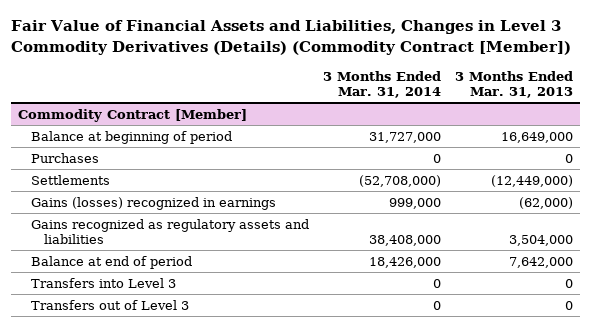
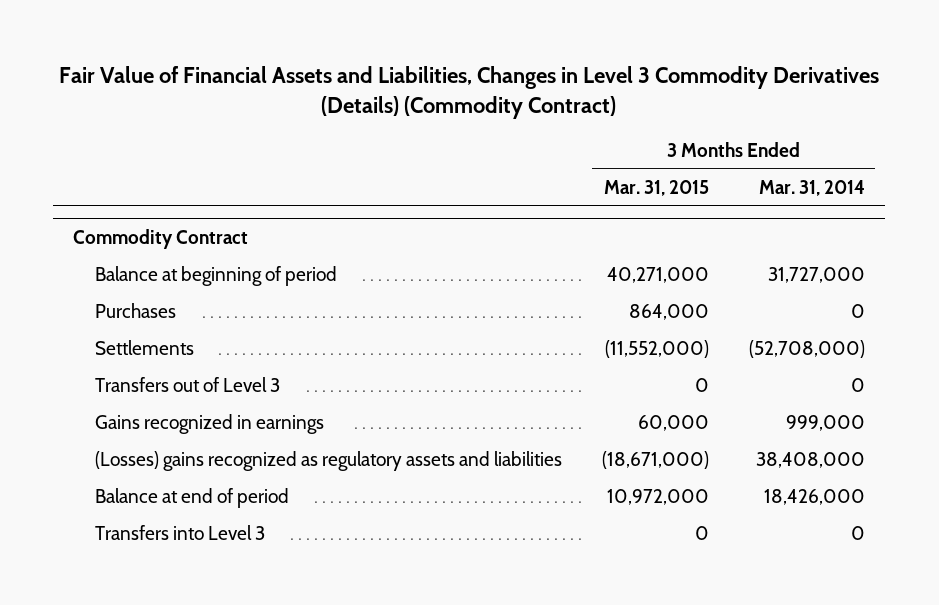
- Fair Value of Financial Assets and Liabilities, Changes in Level 3 Commodity Derivatives (Details) (Commodity Contract [Member])
+ Fair Value of Financial Assets and Liabilities, Changes in Level 3 Commodity Derivatives (Details) (Commodity Contract)
- | 3 Months Ended Mar. 31, 2014 | 3 Months Ended Mar. 31, 2013
+ | 3 Months Ended Mar. 31, 2015 | 3 Months Ended Mar. 31, 2014
- Commodity Contract [Member]
+ Commodity Contract
- Gains (losses) recognized in earnings | 999,000 | (62,000)
- Gains recognized as regulatory assets and liabilities | 38,408,000 | 3,504,000
+ Transfers out of Level 3 | 0 | 0
+ Gains recognized in earnings | 60,000 | 999,000
+ (Losses) gains recognized as regulatory assets and liabilities | (18,671,000) | 38,408,000
- Transfers out of Level 3 | 0 | 0

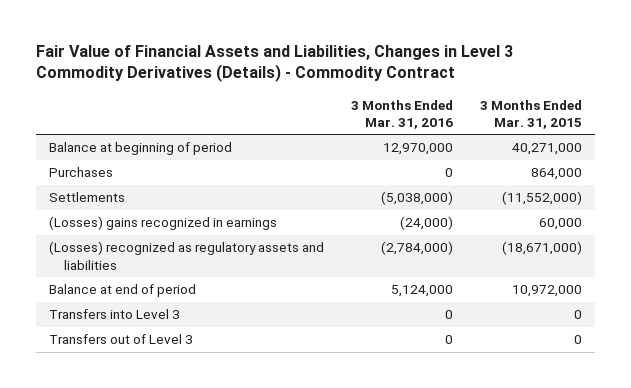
- Fair Value of Financial Assets and Liabilities, Changes in Level 3 Commodity Derivatives (Details) (Commodity Contract)
+ Fair Value of Financial Assets and Liabilities, Changes in Level 3 Commodity Derivatives (Details) - Commodity Contract
- | 3 Months Ended Mar. 31, 2015 | 3 Months Ended Mar. 31, 2014
+ | 3 Months Ended Mar. 31, 2016 | 3 Months Ended Mar. 31, 2015
- Commodity Contract
- Transfers out of Level 3 | 0 | 0
- Gains recognized in earnings | 60,000 | 999,000
- (Losses) gains recognized as regulatory assets and liabilities | (18,671,000) | 38,408,000
+ (Losses) gains recognized in earnings | (24,000) | 60,000
+ (Losses) recognized as regulatory assets and liabilities | (2,784,000) | (18,671,000)
+ Transfers out of Level 3 | 0 | 0

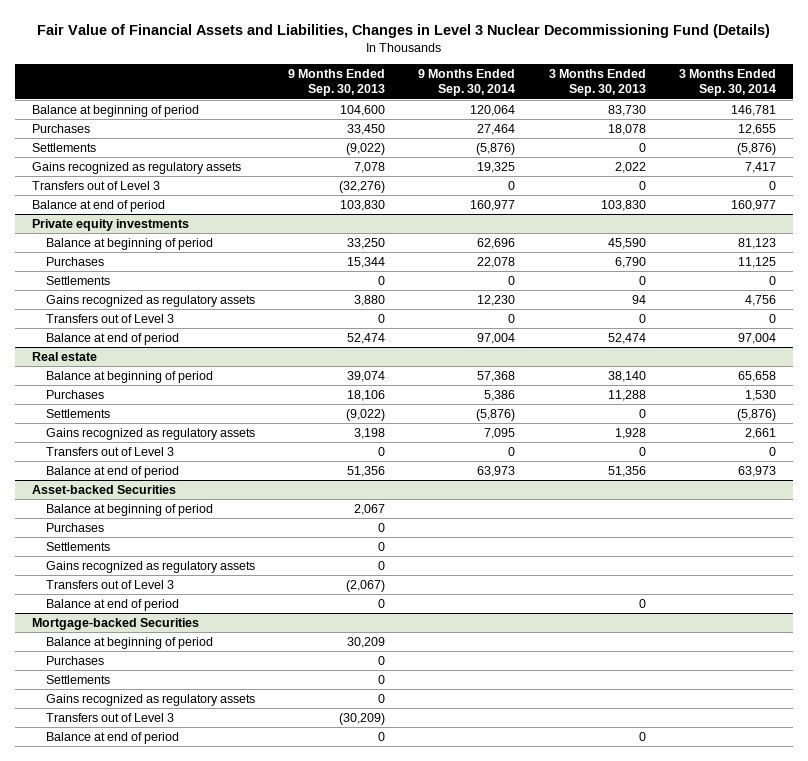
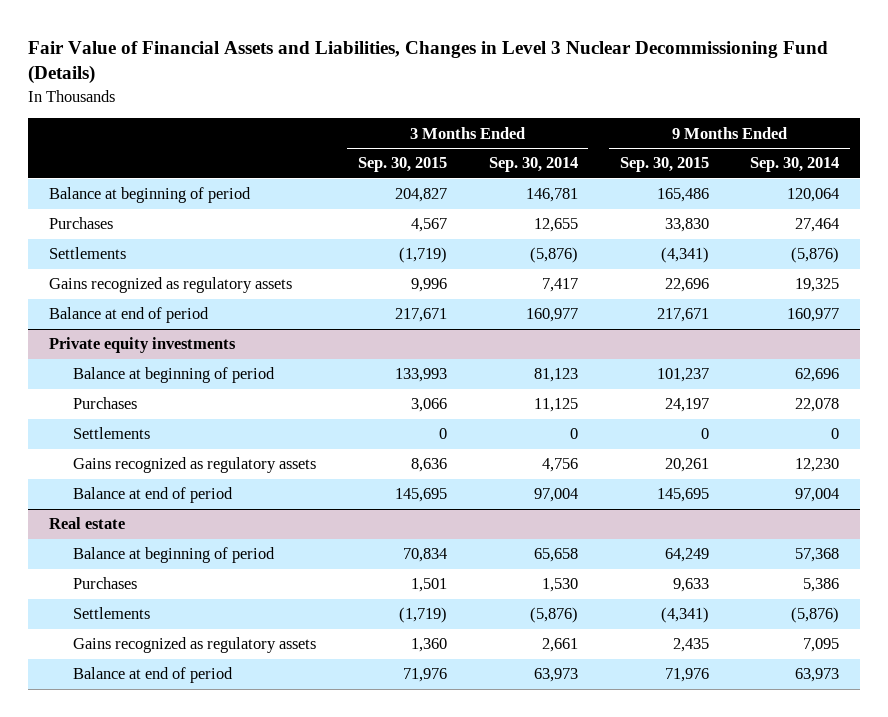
- | 9 Months Ended Sep. 30, 2013 | 9 Months Ended Sep. 30, 2014 | 3 Months Ended Sep. 30, 2013 | 3 Months Ended Sep. 30, 2014
+ | 3 Months Ended Sep. 30, 2015 | 3 Months Ended Sep. 30, 2014 | 9 Months Ended Sep. 30, 2015 | 9 Months Ended Sep. 30, 2014
- Transfers out of Level 3 | (32,276) | 0 | 0 | 0
@ Private equity investments
- Transfers out of Level 3 | 0 | 0 | 0 | 0
@ Real estate
- Transfers out of Level 3 | 0 | 0 | 0 | 0
- Asset-backed Securities
- Balance at beginning of period | 2,067 | | |
- Purchases | 0 | | |
- Settlements | 0 | | |
- Gains recognized as regulatory assets | 0 | | |
- Transfers out of Level 3 | (2,067) | | |
- Balance at end of period | 0 | | 0 |
- Mortgage-backed Securities
- Balance at beginning of period | 30,209 | | |
- Purchases | 0 | | |
- Settlements | 0 | | |
- Gains recognized as regulatory assets | 0 | | |
- Transfers out of Level 3 | (30,209) | | |
- Balance at end of period | 0 | | 0 |

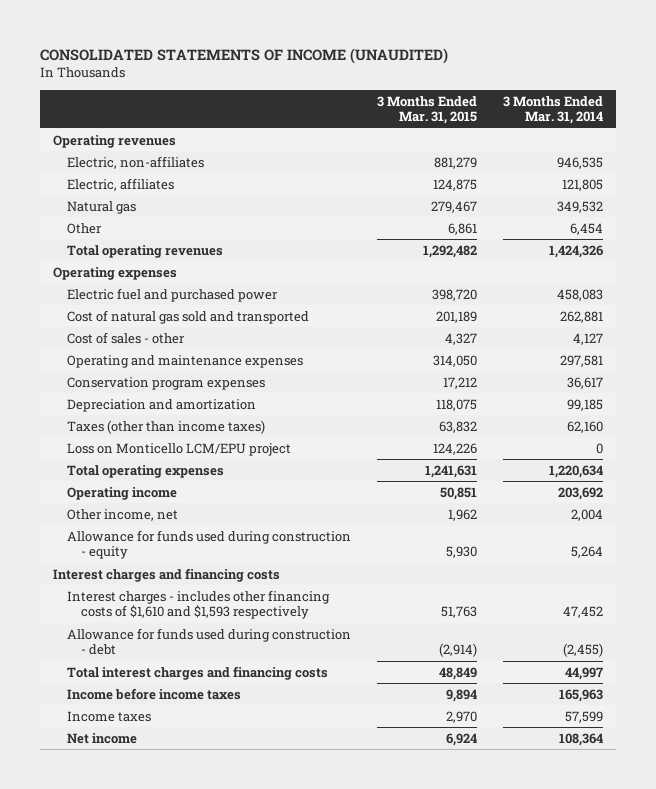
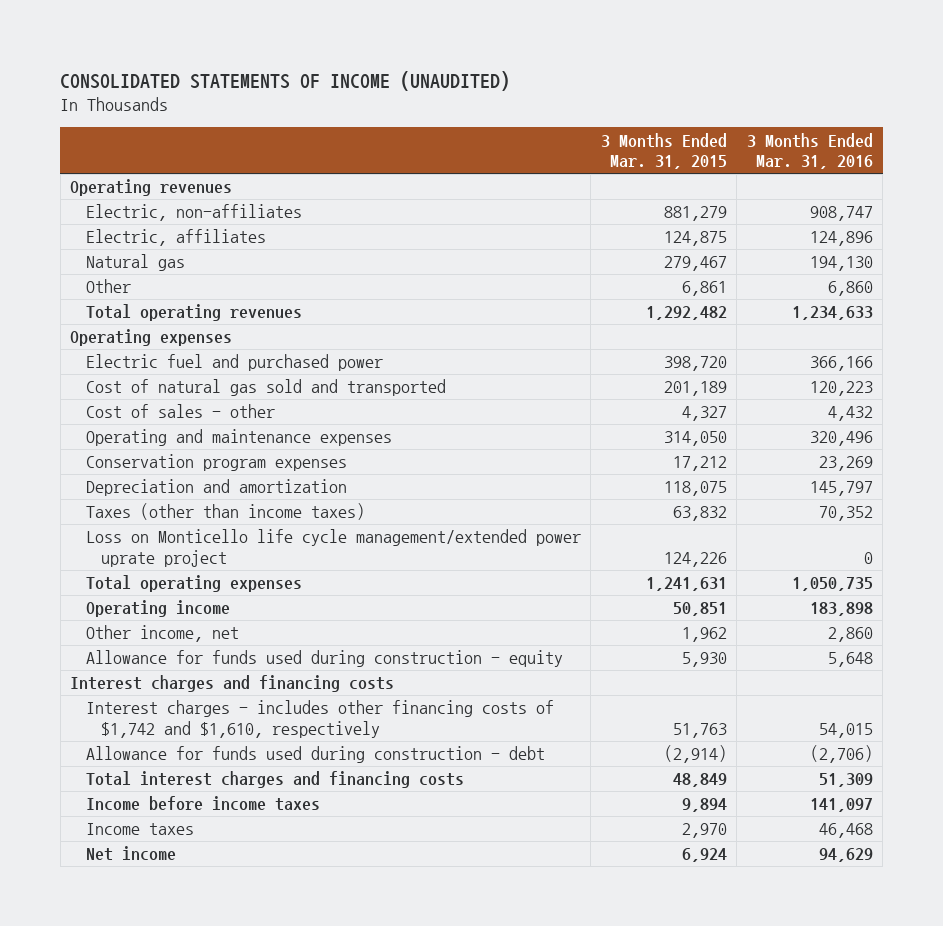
- | 3 Months Ended Mar. 31, 2015 | 3 Months Ended Mar. 31, 2014
+ | 3 Months Ended Mar. 31, 2015 | 3 Months Ended Mar. 31, 2016
- Loss on Monticello LCM/EPU project | 124,226 | 0
+ Loss on Monticello life cycle management/extended power uprate project | 124,226 | 0
- Interest charges - includes other financing costs of $1,610 and $1,593 respectively | 51,763 | 47,452
+ Interest charges - includes other financing costs of $1,742 and $1,610, respectively | 51,763 | 54,015

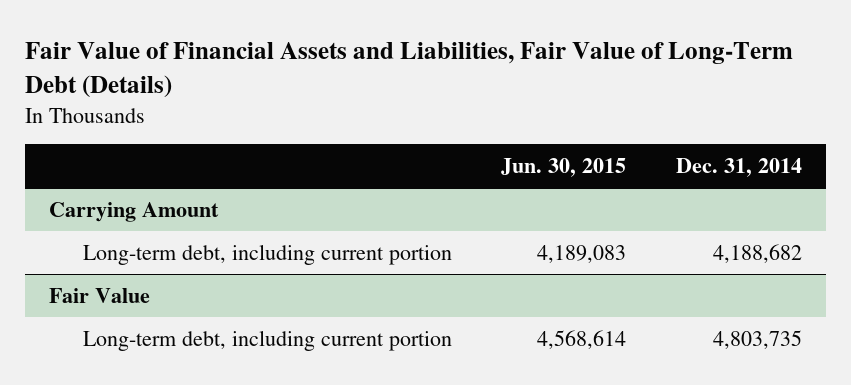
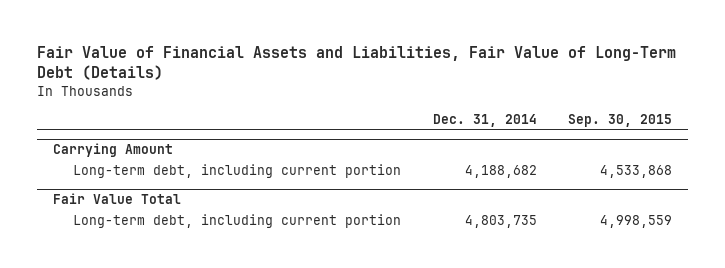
- | Jun. 30, 2015 | Dec. 31, 2014
+ | Dec. 31, 2014 | Sep. 30, 2015
- Fair Value
+ Fair Value Total

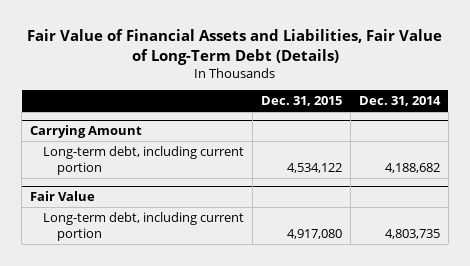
- | Dec. 31, 2014 | Sep. 30, 2015
+ | Dec. 31, 2015 | Dec. 31, 2014
- Fair Value Total
+ Fair Value

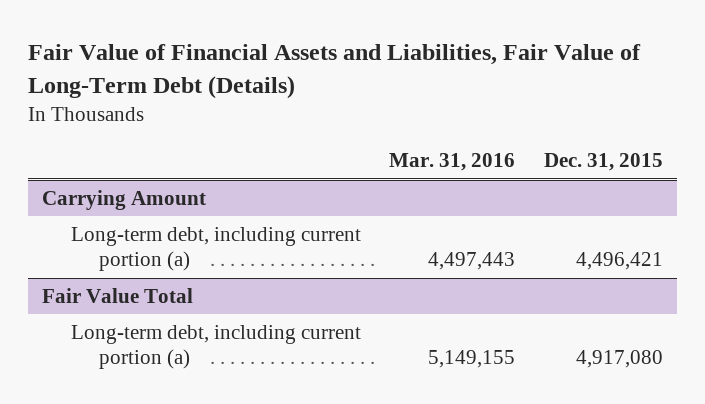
- | Dec. 31, 2015 | Dec. 31, 2014
+ | Mar. 31, 2016 | Dec. 31, 2015
@ Carrying Amount
- Long-term debt, including current portion | 4,534,122 | 4,188,682
- Fair Value
- Long-term debt, including current portion | 4,917,080 | 4,803,735
@ Carrying Amount
+ Long-term debt, including current portion (a) | 4,497,443 | 4,496,421
+ Fair Value Total
+ Long-term debt, including current portion (a) | 5,149,155 | 4,917,080

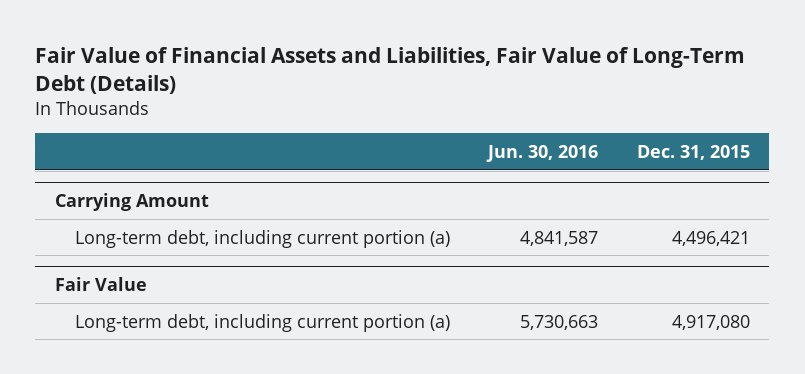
- | Mar. 31, 2016 | Dec. 31, 2015
+ | Jun. 30, 2016 | Dec. 31, 2015
- Fair Value Total
+ Fair Value

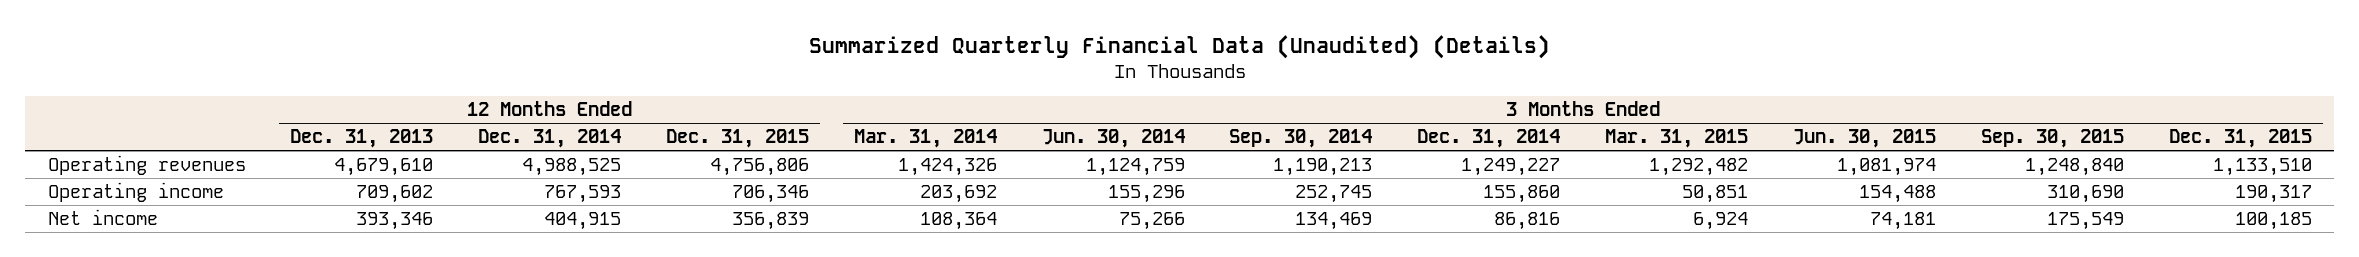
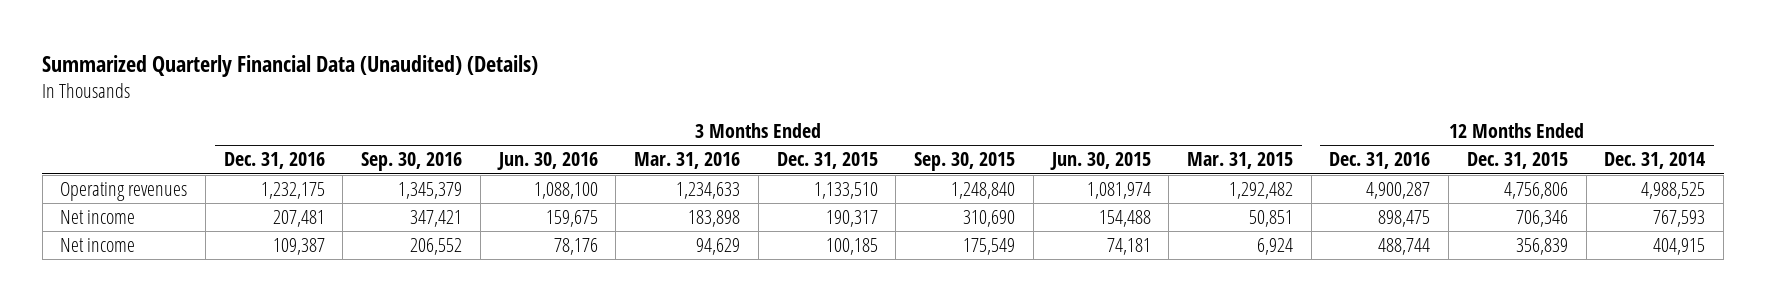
- | 12 Months Ended Dec. 31, 2013 | 12 Months Ended Dec. 31, 2014 | 12 Months Ended Dec. 31, 2015 | 3 Months Ended Mar. 31, 2014 | 3 Months Ended Jun. 30, 2014 | 3 Months Ended Sep. 30, 2014 | 3 Months Ended Dec. 31, 2014 | 3 Months Ended Mar. 31, 2015 | 3 Months Ended Jun. 30, 2015 | 3 Months Ended Sep. 30, 2015 | 3 Months Ended Dec. 31, 2015
+ | 3 Months Ended Dec. 31, 2016 | 3 Months Ended Sep. 30, 2016 | 3 Months Ended Jun. 30, 2016 | 3 Months Ended Mar. 31, 2016 | 3 Months Ended Dec. 31, 2015 | 3 Months Ended Sep. 30, 2015 | 3 Months Ended Jun. 30, 2015 | 3 Months Ended Mar. 31, 2015 | 12 Months Ended Dec. 31, 2016 | 12 Months Ended Dec. 31, 2015 | 12 Months Ended Dec. 31, 2014
- Operating income | 709,602 | 767,593 | 706,346 | 203,692 | 155,296 | 252,745 | 155,860 | 50,851 | 154,488 | 310,690 | 190,317
+ Net income | 207,481 | 347,421 | 159,675 | 183,898 | 190,317 | 310,690 | 154,488 | 50,851 | 898,475 | 706,346 | 767,593

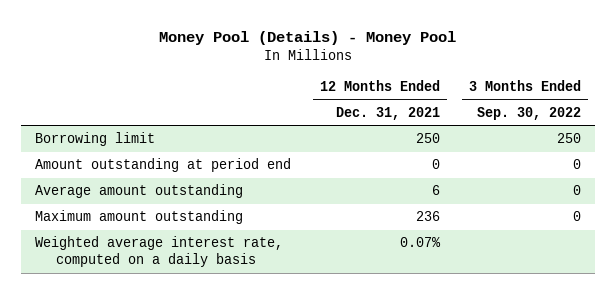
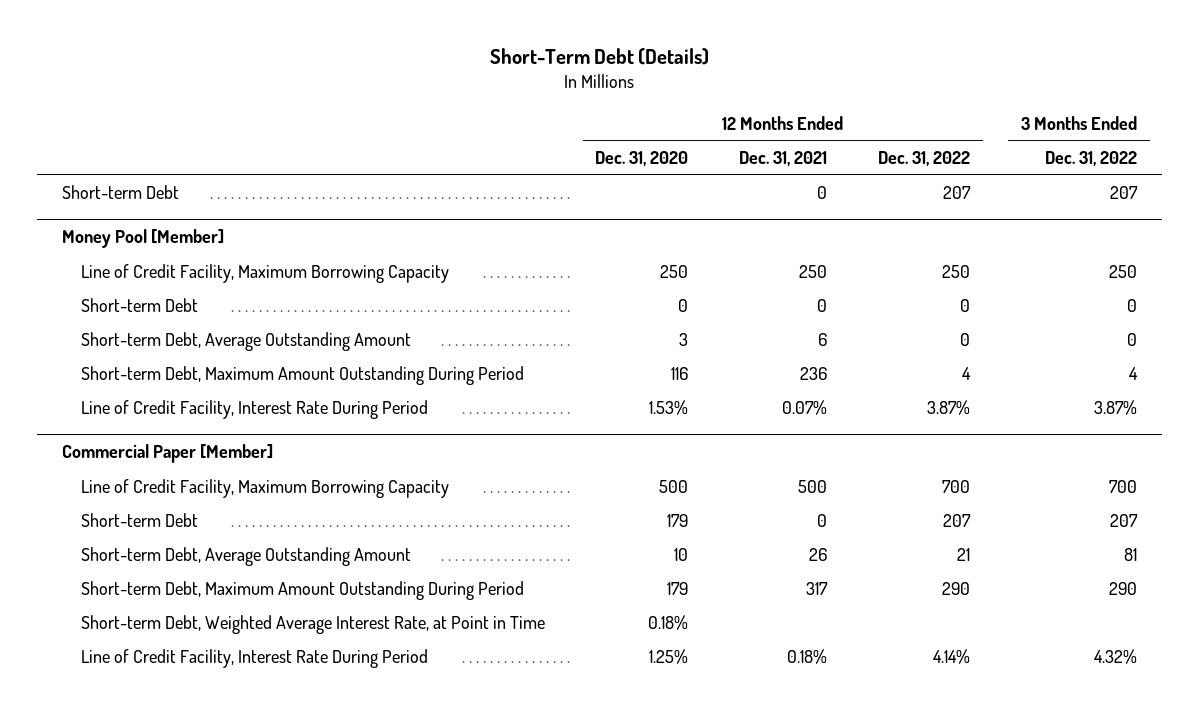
- Money Pool (Details) - Money Pool
+ Short-Term Debt (Details)
- | 12 Months Ended Dec. 31, 2021 | 3 Months Ended Sep. 30, 2022
+ | 12 Months Ended Dec. 31, 2020 | 12 Months Ended Dec. 31, 2021 | 12 Months Ended Dec. 31, 2022 | 3 Months Ended Dec. 31, 2022
- Borrowing limit | 250 | 250
- Amount outstanding at period end | 0 | 0
- Average amount outstanding | 6 | 0
- Maximum amount outstanding | 236 | 0
- Weighted average interest rate, computed on a daily basis | 0.07% |
+ Short-term Debt | | 0 | 207 | 207
+ Money Pool [Member]
+ Line of Credit Facility, Maximum Borrowing Capacity | 250 | 250 | 250 | 250
+ Short-term Debt | 0 | 0 | 0 | 0
+ Short-term Debt, Average Outstanding Amount | 3 | 6 | 0 | 0
+ Short-term Debt, Maximum Amount Outstanding During Period | 116 | 236 | 4 | 4
+ Line of Credit Facility, Interest Rate During Period | 1.53% | 0.07% | 3.87% | 3.87%
+ Commercial Paper [Member]
+ Line of Credit Facility, Maximum Borrowing Capacity | 500 | 500 | 700 | 700
+ Short-term Debt | 179 | 0 | 207 | 207
+ Short-term Debt, Average Outstanding Amount | 10 | 26 | 21 | 81
+ Short-term Debt, Maximum Amount Outstanding During Period | 179 | 317 | 290 | 290
+ Short-term Debt, Weighted Average Interest Rate, at Point in Time | 0.18% | | |
+ Line of Credit Facility, Interest Rate During Period | 1.25% | 0.18% | 4.14% | 4.32%

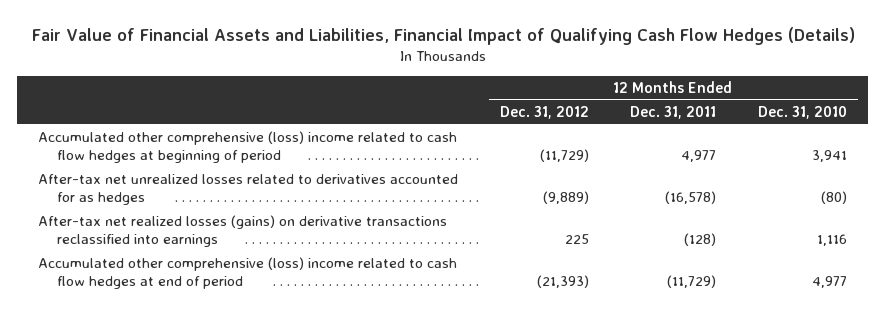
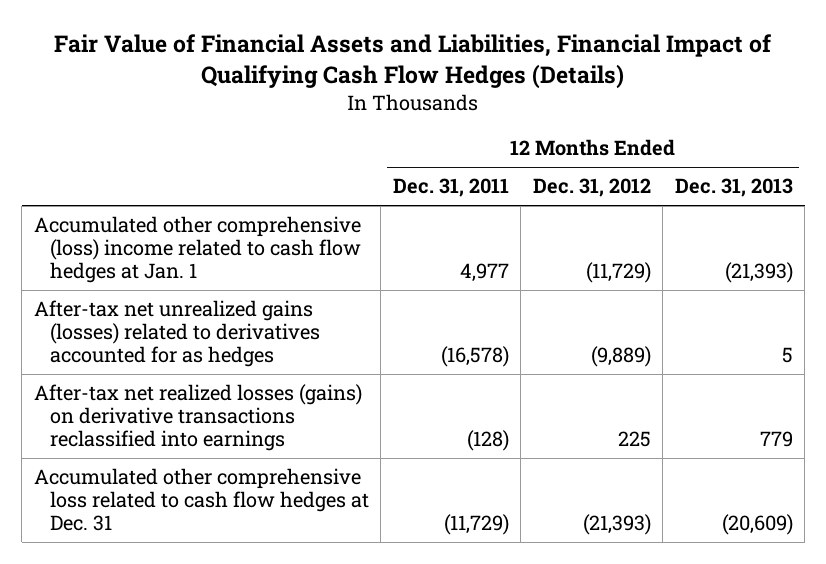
- | 12 Months Ended Dec. 31, 2012 | 12 Months Ended Dec. 31, 2011 | 12 Months Ended Dec. 31, 2010
+ | 12 Months Ended Dec. 31, 2011 | 12 Months Ended Dec. 31, 2012 | 12 Months Ended Dec. 31, 2013
- Accumulated other comprehensive (loss) income related to cash flow hedges at beginning of period | (11,729) | 4,977 | 3,941
- After-tax net unrealized losses related to derivatives accounted for as hedges | (9,889) | (16,578) | (80)
+ Accumulated other comprehensive (loss) income related to cash flow hedges at Jan. 1 | 4,977 | (11,729) | (21,393)
+ After-tax net unrealized gains (losses) related to derivatives accounted for as hedges | (16,578) | (9,889) | 5
- Accumulated other comprehensive (loss) income related to cash flow hedges at end of period | (21,393) | (11,729) | 4,977
+ Accumulated other comprehensive loss related to cash flow hedges at Dec. 31 | (11,729) | (21,393) | (20,609)

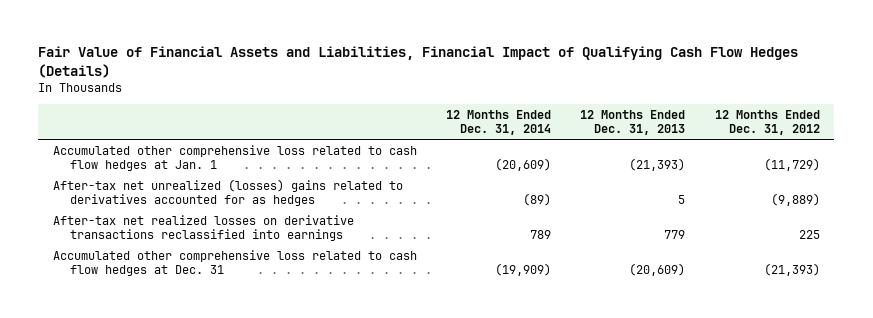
- | 12 Months Ended Dec. 31, 2011 | 12 Months Ended Dec. 31, 2012 | 12 Months Ended Dec. 31, 2013
+ | 12 Months Ended Dec. 31, 2014 | 12 Months Ended Dec. 31, 2013 | 12 Months Ended Dec. 31, 2012
- Accumulated other comprehensive (loss) income related to cash flow hedges at Jan. 1 | 4,977 | (11,729) | (21,393)
- After-tax net unrealized gains (losses) related to derivatives accounted for as hedges | (16,578) | (9,889) | 5
- After-tax net realized losses (gains) on derivative transactions reclassified into earnings | (128) | 225 | 779
+ Accumulated other comprehensive loss related to cash flow hedges at Jan. 1 | (20,609) | (21,393) | (11,729)
+ After-tax net unrealized (losses) gains related to derivatives accounted for as hedges | (89) | 5 | (9,889)
+ After-tax net realized losses on derivative transactions reclassified into earnings | 789 | 779 | 225

